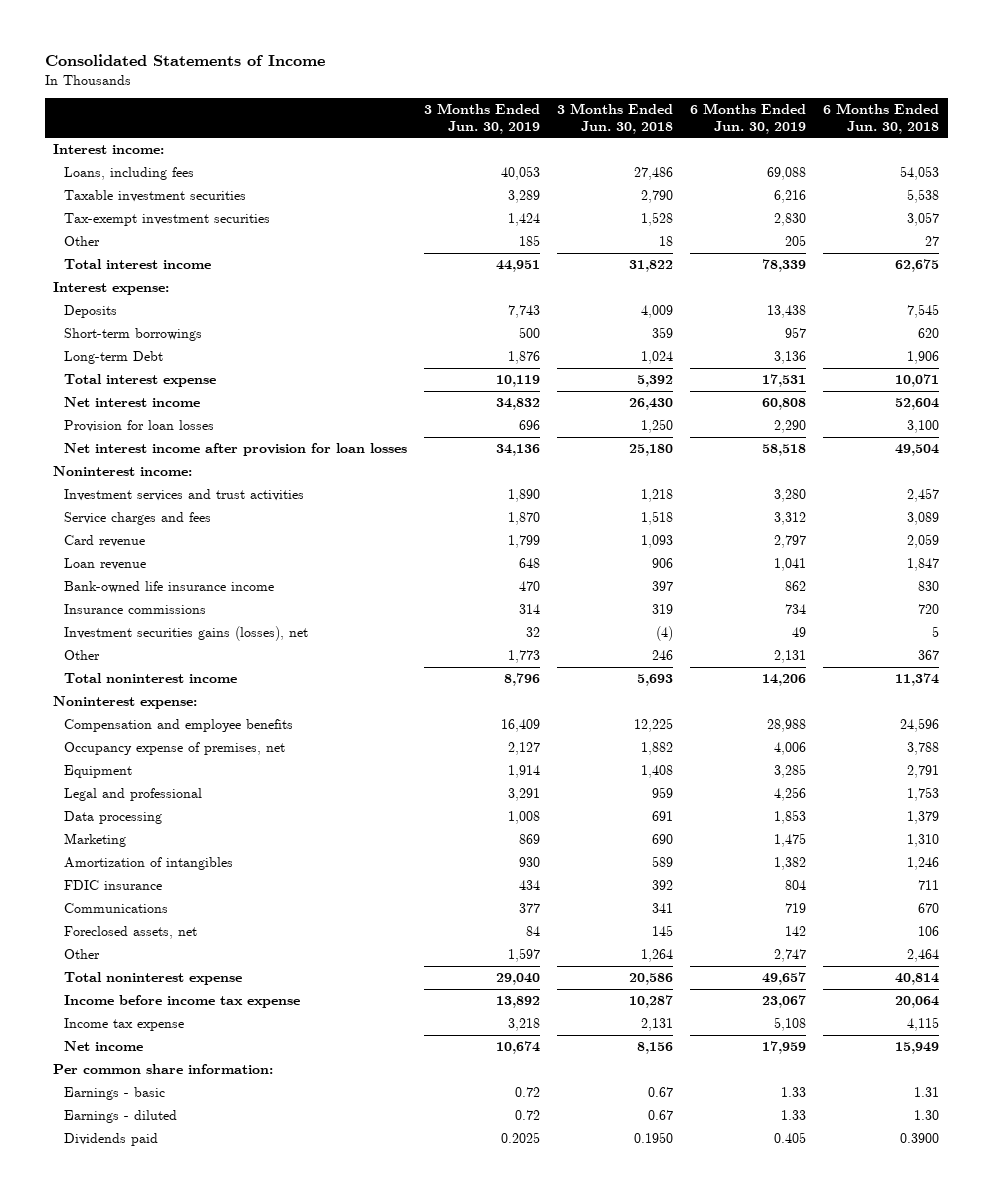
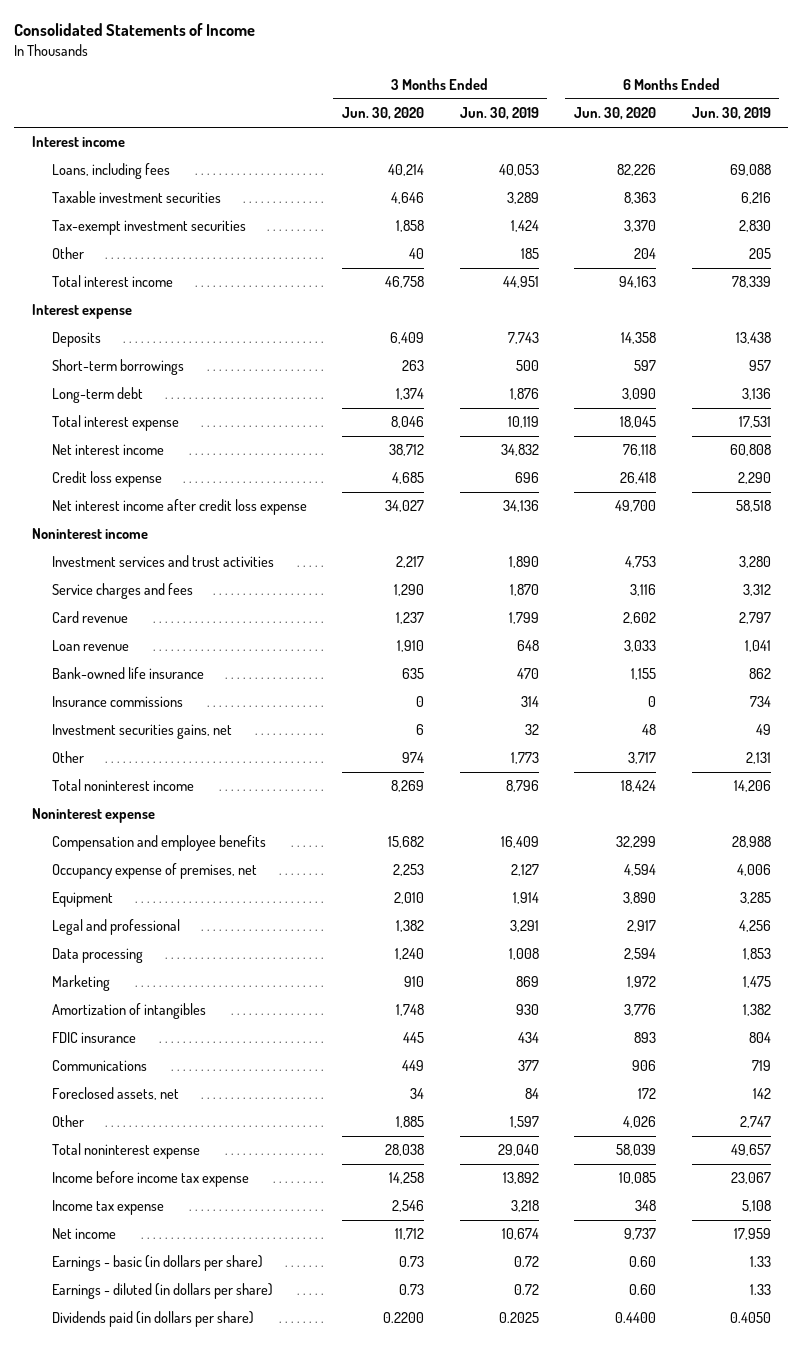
- | 3 Months Ended Jun. 30, 2019 | 3 Months Ended Jun. 30, 2018 | 6 Months Ended Jun. 30, 2019 | 6 Months Ended Jun. 30, 2018
+ | 3 Months Ended Jun. 30, 2020 | 3 Months Ended Jun. 30, 2019 | 6 Months Ended Jun. 30, 2020 | 6 Months Ended Jun. 30, 2019
- Interest income:
+ Interest income
- Interest expense:
+ Interest expense
- Long-term Debt | 1,876 | 1,024 | 3,136 | 1,906
+ Long-term debt | 1,374 | 1,876 | 3,090 | 3,136
- Provision for loan losses | 696 | 1,250 | 2,290 | 3,100
- Net interest income after provision for loan losses | 34,136 | 25,180 | 58,518 | 49,504
- Noninterest income:
+ Credit loss expense | 4,685 | 696 | 26,418 | 2,290
+ Net interest income after credit loss expense | 34,027 | 34,136 | 49,700 | 58,518
+ Noninterest income
- Bank-owned life insurance income | 470 | 397 | 862 | 830
+ Bank-owned life insurance | 635 | 470 | 1,155 | 862
- Investment securities gains (losses), net | 32 | (4) | 49 | 5
+ Investment securities gains, net | 6 | 32 | 48 | 49
- Noninterest expense:
+ Noninterest expense
- Per common share information:
- Earnings - basic | 0.72 | 0.67 | 1.33 | 1.31
- Earnings - diluted | 0.72 | 0.67 | 1.33 | 1.30
- Dividends paid | 0.2025 | 0.1950 | 0.405 | 0.3900
+ Earnings - basic (in dollars per share) | 0.73 | 0.72 | 0.60 | 1.33
+ Earnings - diluted (in dollars per share) | 0.73 | 0.72 | 0.60 | 1.33
+ Dividends paid (in dollars per share) | 0.2200 | 0.2025 | 0.4400 | 0.4050

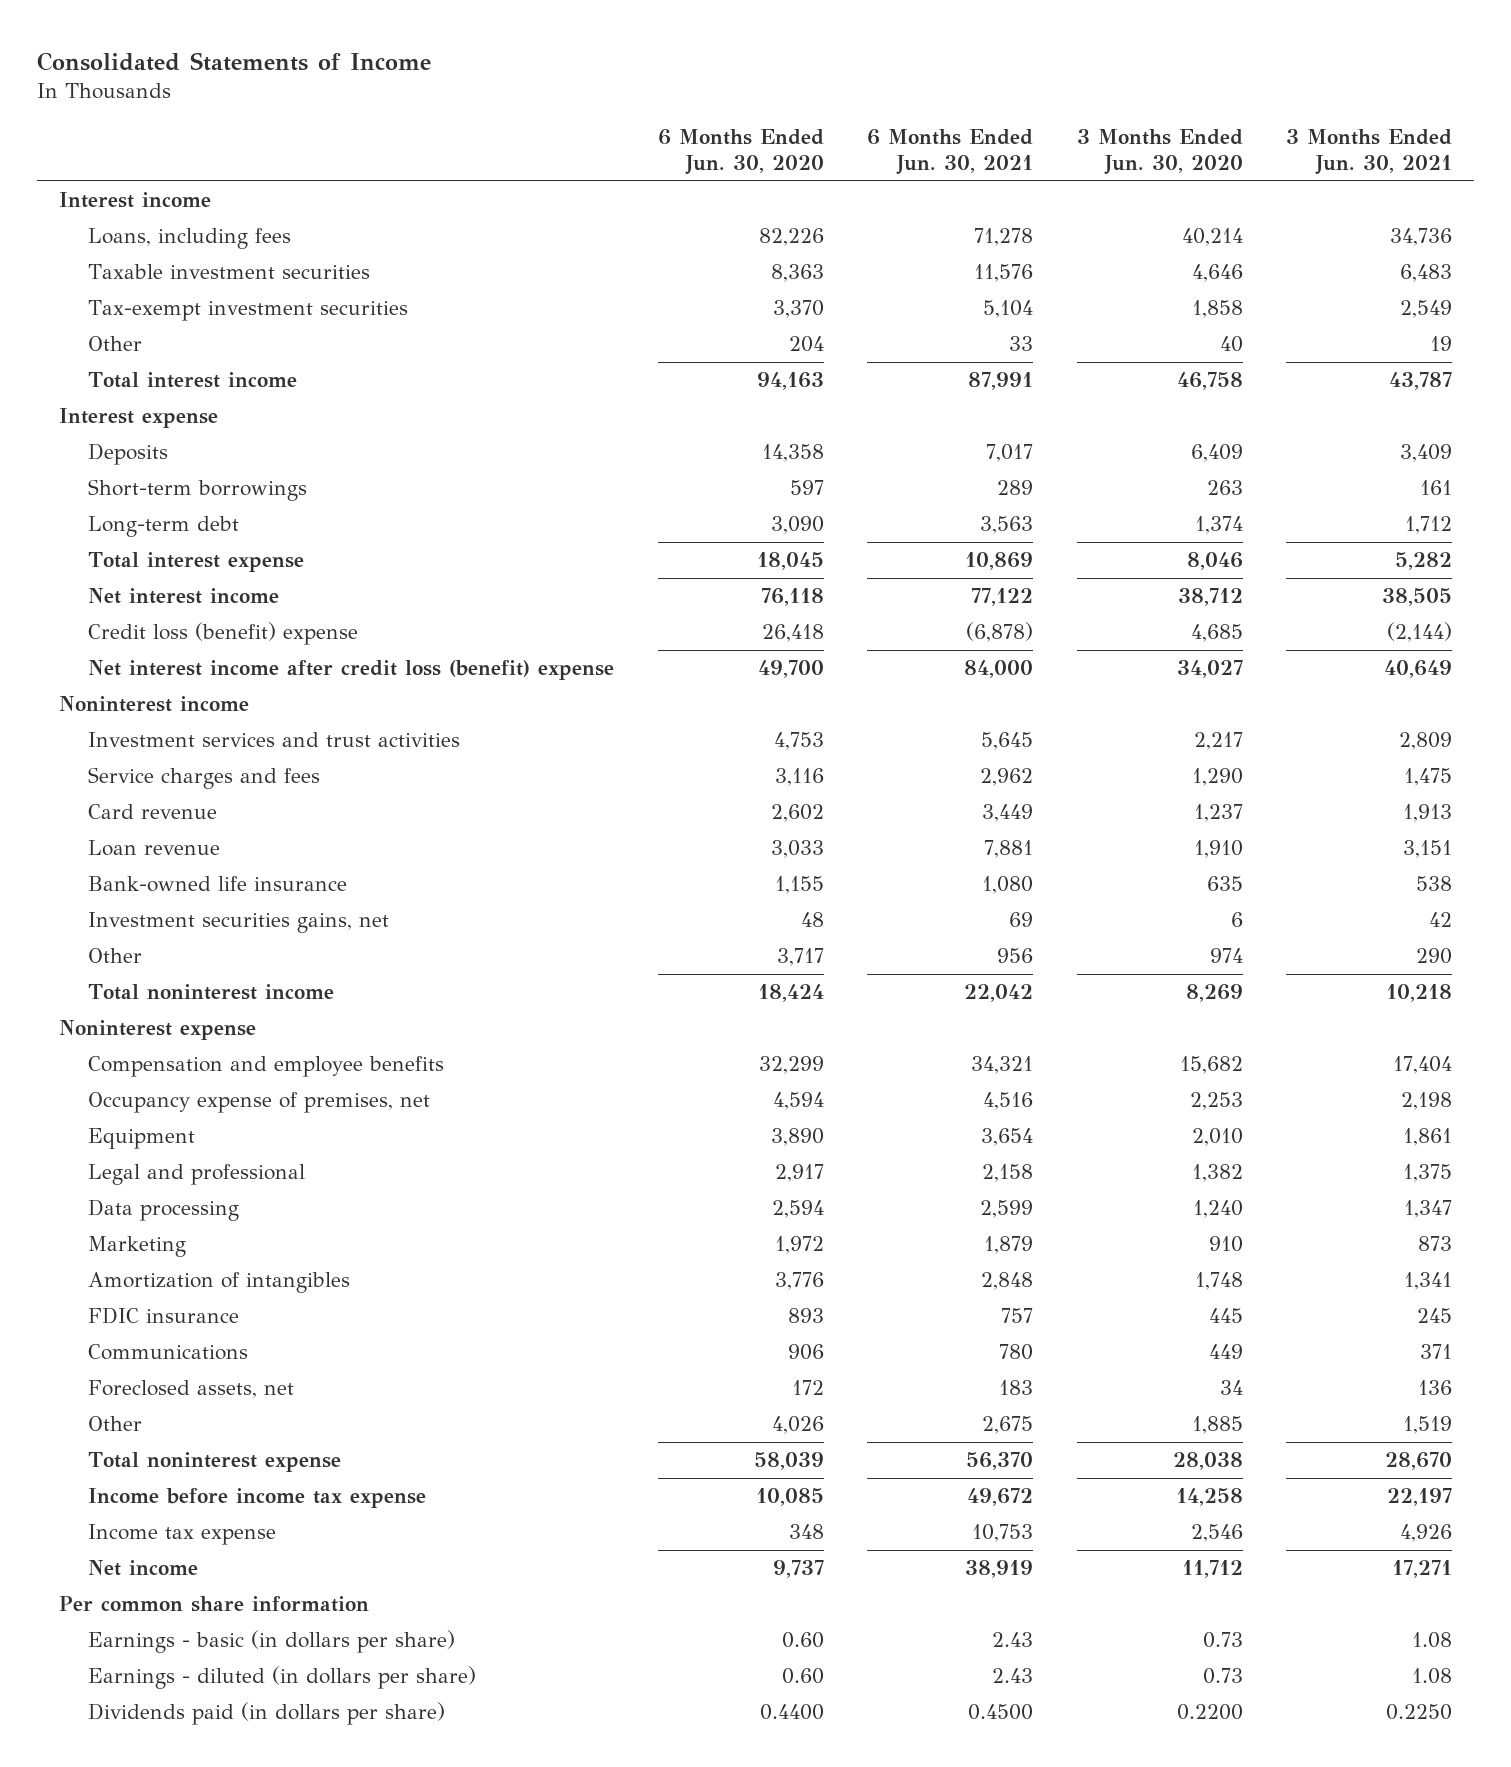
- | 3 Months Ended Jun. 30, 2020 | 3 Months Ended Jun. 30, 2019 | 6 Months Ended Jun. 30, 2020 | 6 Months Ended Jun. 30, 2019
+ | 6 Months Ended Jun. 30, 2020 | 6 Months Ended Jun. 30, 2021 | 3 Months Ended Jun. 30, 2020 | 3 Months Ended Jun. 30, 2021
- Credit loss expense | 4,685 | 696 | 26,418 | 2,290
- Net interest income after credit loss expense | 34,027 | 34,136 | 49,700 | 58,518
+ Credit loss (benefit) expense | 26,418 | (6,878) | 4,685 | (2,144)
+ Net interest income after credit loss (benefit) expense | 49,700 | 84,000 | 34,027 | 40,649
- Insurance commissions | 0 | 314 | 0 | 734
+ Per common share information

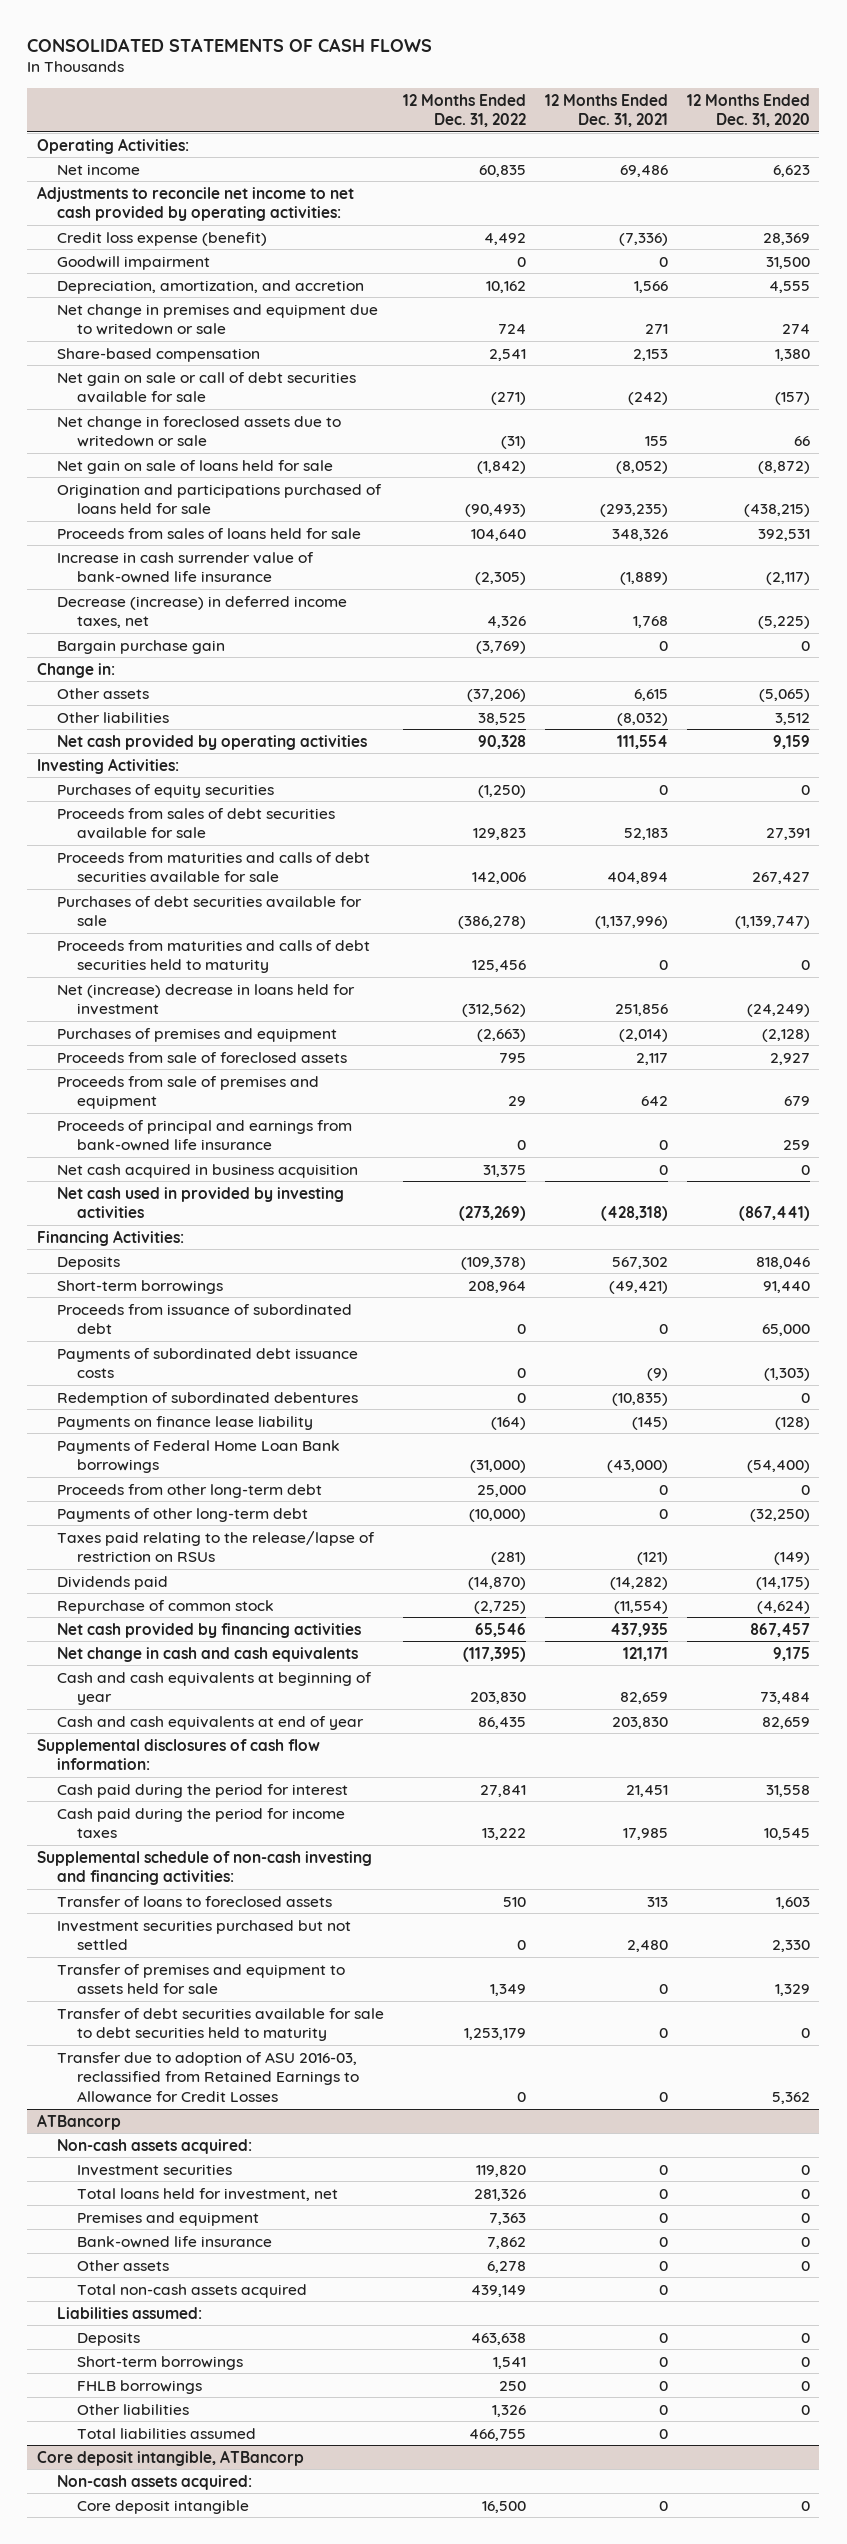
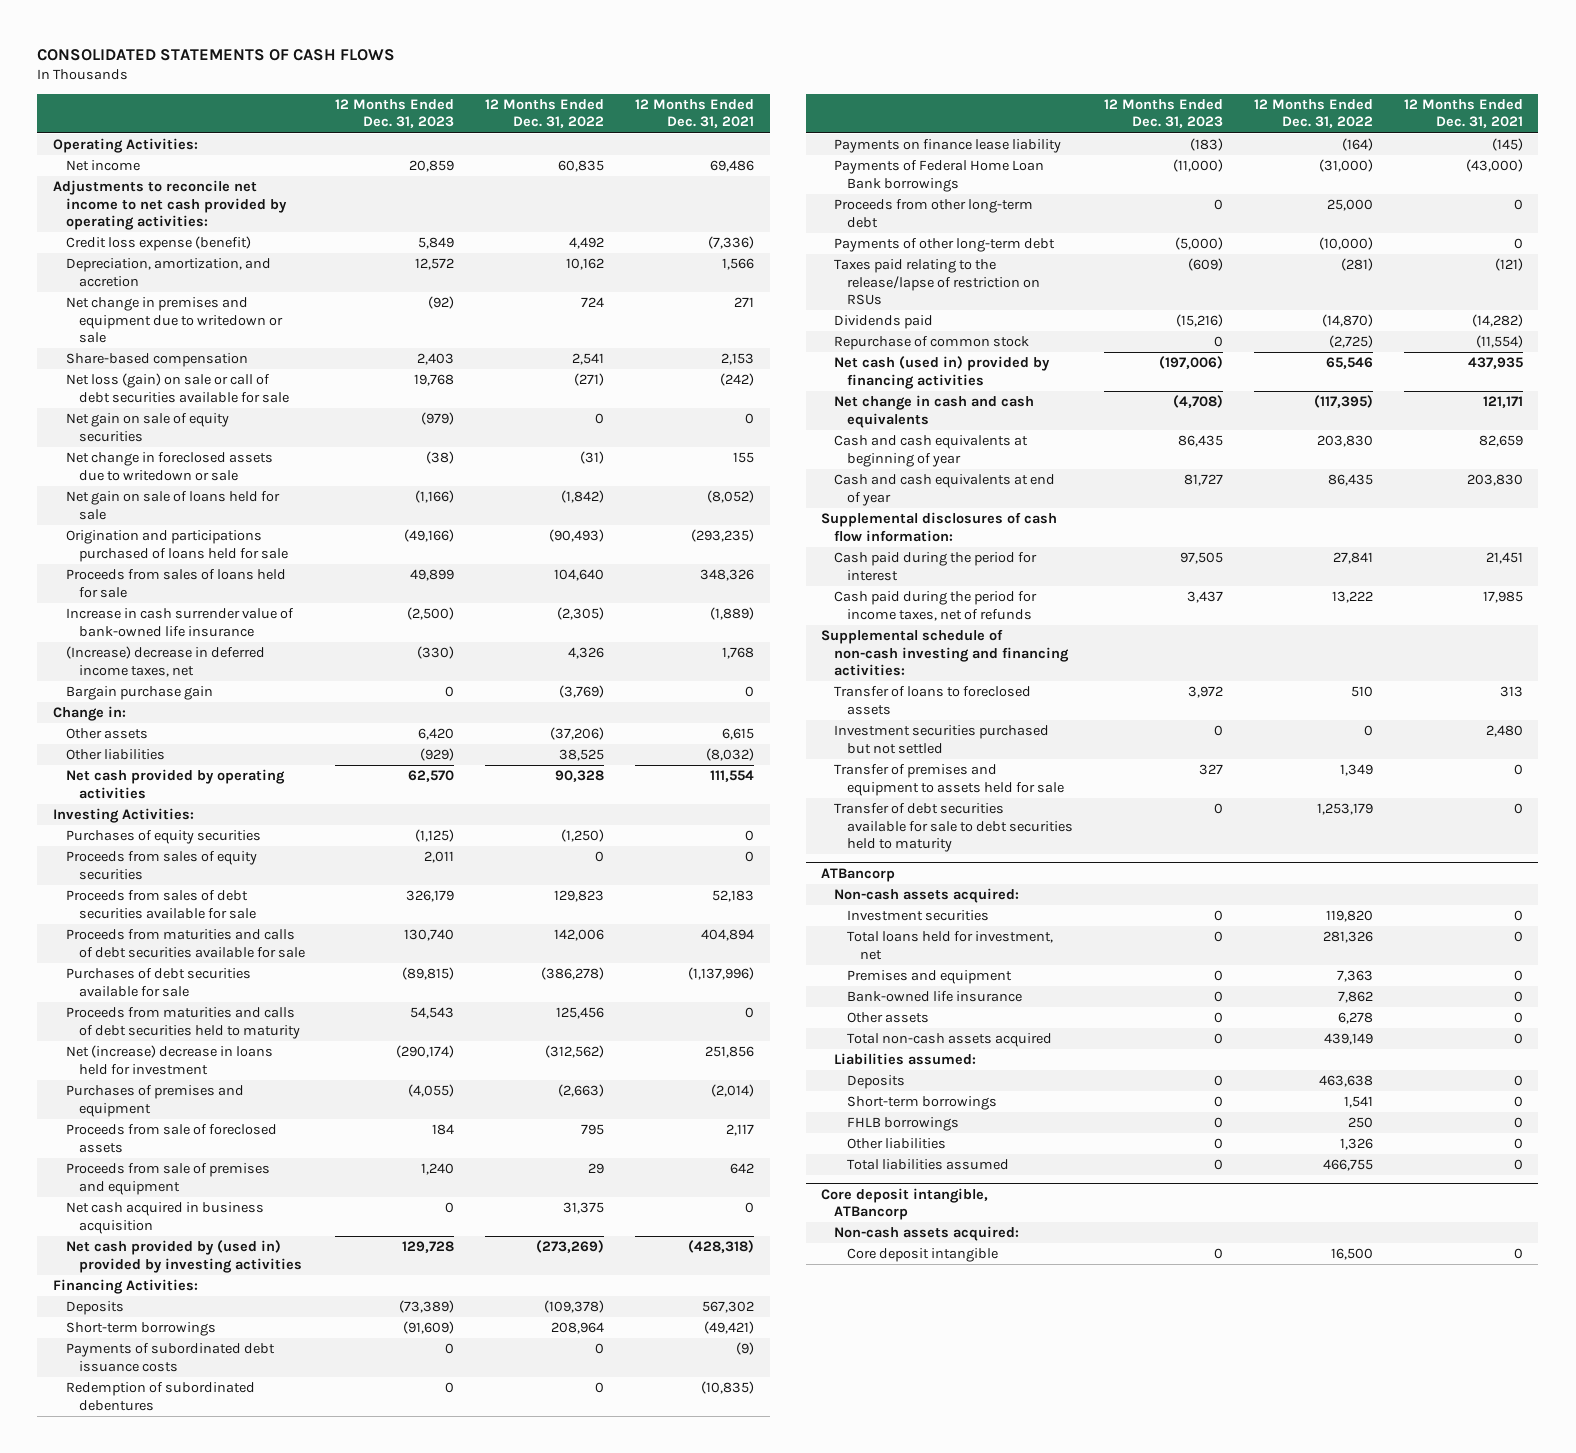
- | 12 Months Ended Dec. 31, 2022 | 12 Months Ended Dec. 31, 2021 | 12 Months Ended Dec. 31, 2020
+ | 12 Months Ended Dec. 31, 2023 | 12 Months Ended Dec. 31, 2022 | 12 Months Ended Dec. 31, 2021
- Goodwill impairment | 0 | 0 | 31,500
- Net gain on sale or call of debt securities available for sale | (271) | (242) | (157)
+ Net loss (gain) on sale or call of debt securities available for sale | 19,768 | (271) | (242)
+ Net gain on sale of equity securities | (979) | 0 | 0
- Decrease (increase) in deferred income taxes, net | 4,326 | 1,768 | (5,225)
+ (Increase) decrease in deferred income taxes, net | (330) | 4,326 | 1,768
+ Proceeds from sales of equity securities | 2,011 | 0 | 0
- Proceeds of principal and earnings from bank-owned life insurance | 0 | 0 | 259
- Net cash used in provided by investing activities | (273,269) | (428,318) | (867,441)
+ Net cash provided by (used in) provided by investing activities | 129,728 | (273,269) | (428,318)
- Proceeds from issuance of subordinated debt | 0 | 0 | 65,000
- Net cash provided by financing activities | 65,546 | 437,935 | 867,457
+ Net cash (used in) provided by financing activities | (197,006) | 65,546 | 437,935
- Cash paid during the period for income taxes | 13,222 | 17,985 | 10,545
+ Cash paid during the period for income taxes, net of refunds | 3,437 | 13,222 | 17,985
- Transfer due to adoption of ASU 2016-03, reclassified from Retained Earnings to Allowance for Credit Losses | 0 | 0 | 5,362

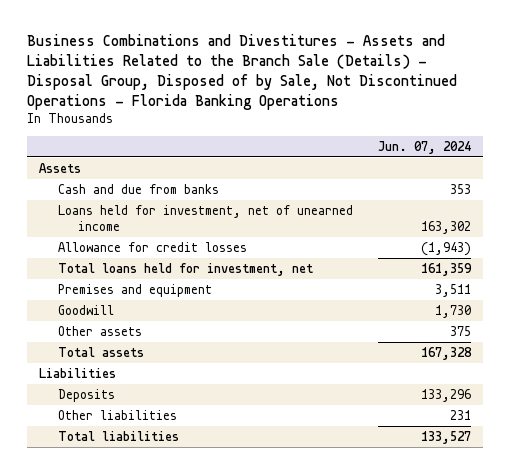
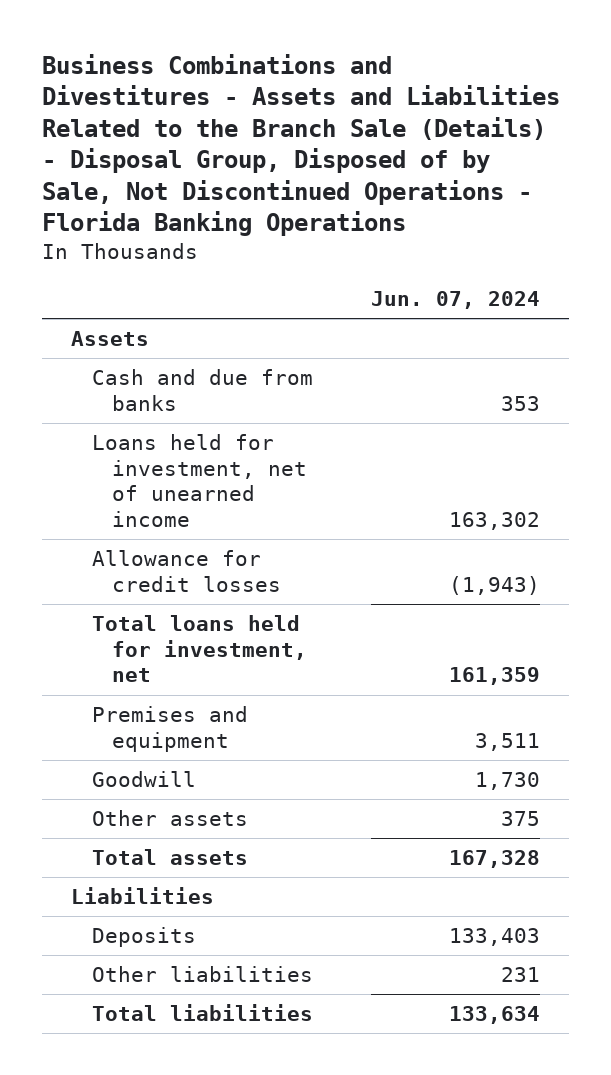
- Deposits | 133,296
+ Deposits | 133,403
- Total liabilities | 133,527
+ Total liabilities | 133,634

